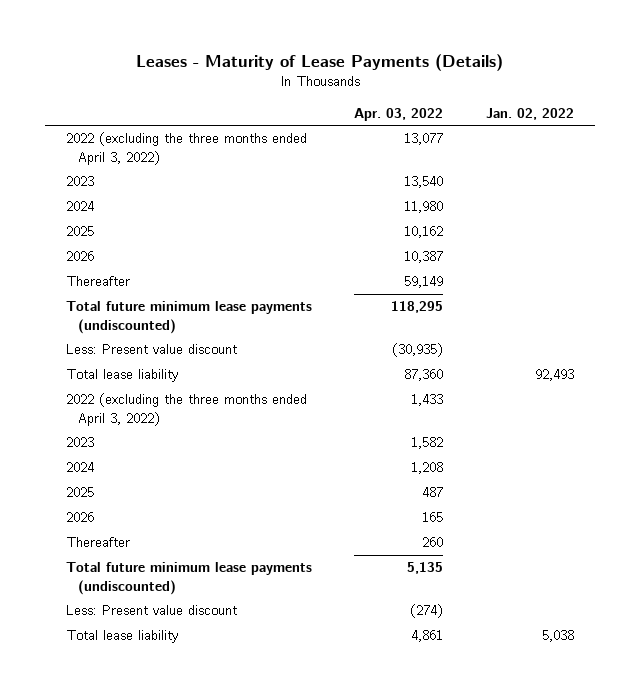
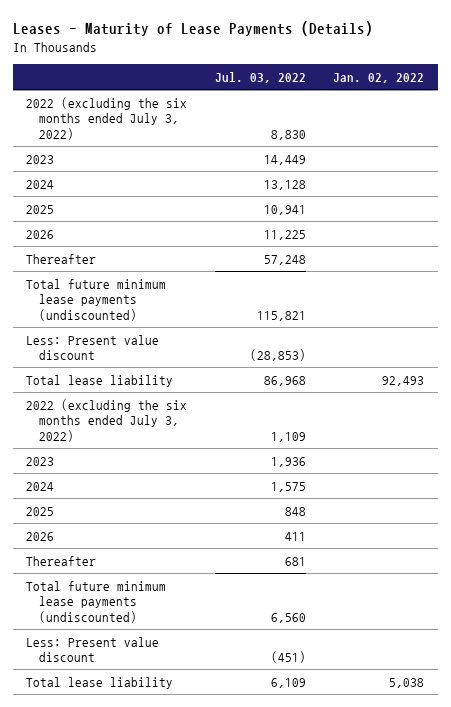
- | Apr. 03, 2022 | Jan. 02, 2022
+ | Jul. 03, 2022 | Jan. 02, 2022
- 2022 (excluding the three months ended April 3, 2022) | 13,077 |
+ 2022 (excluding the six months ended July 3, 2022) | 8,830 |
- 2022 (excluding the three months ended April 3, 2022) | 1,433 |
+ 2022 (excluding the six months ended July 3, 2022) | 1,109 |

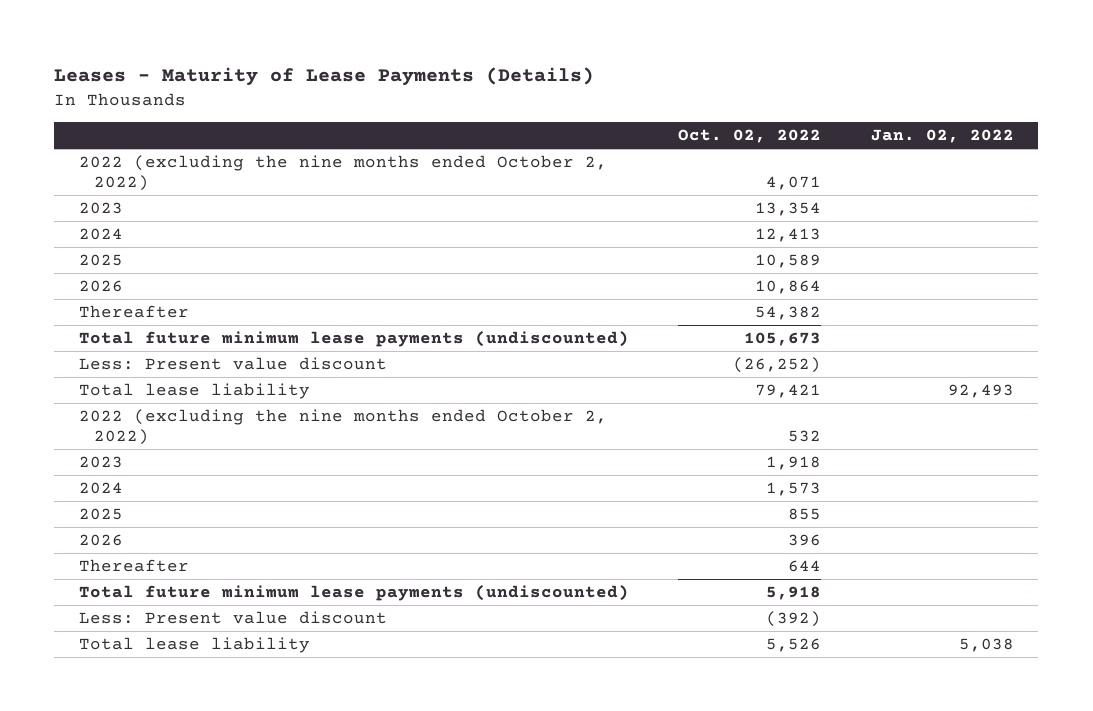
- | Jul. 03, 2022 | Jan. 02, 2022
+ | Oct. 02, 2022 | Jan. 02, 2022
- 2022 (excluding the six months ended July 3, 2022) | 8,830 |
+ 2022 (excluding the nine months ended October 2, 2022) | 4,071 |
- 2022 (excluding the six months ended July 3, 2022) | 1,109 |
+ 2022 (excluding the nine months ended October 2, 2022) | 532 |

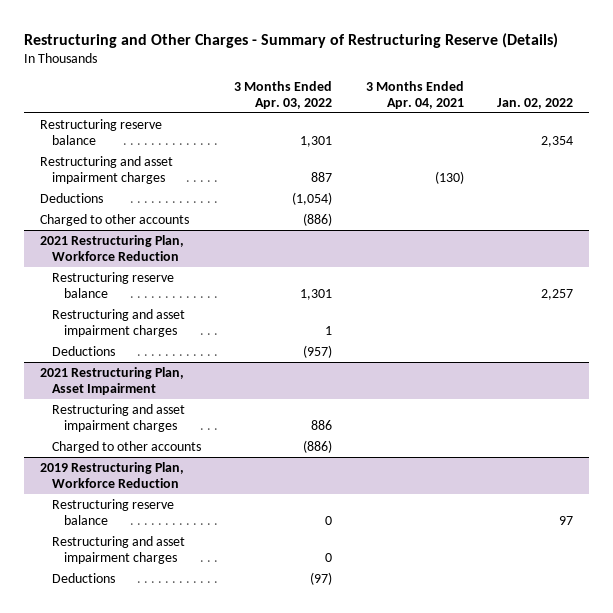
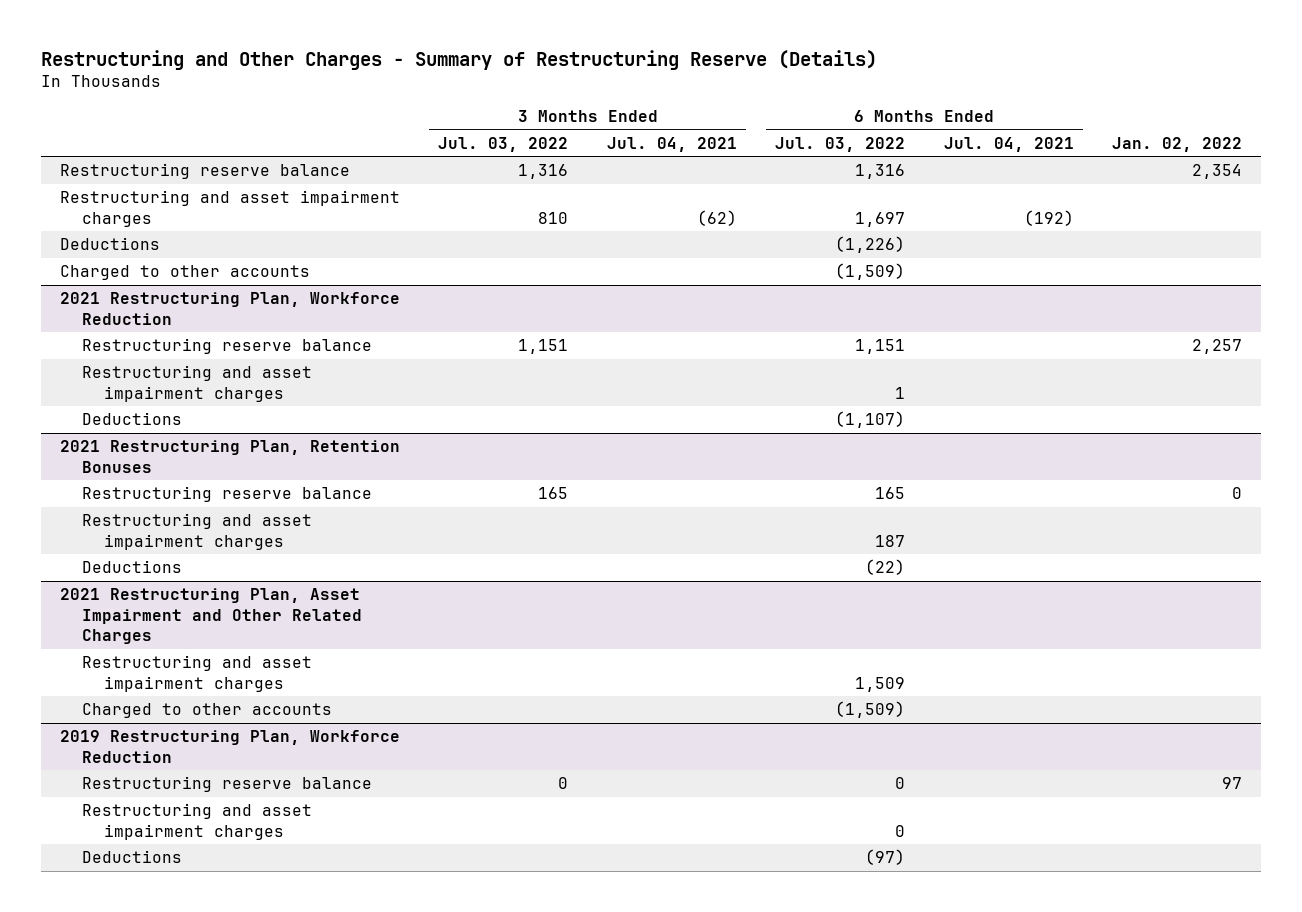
- | 3 Months Ended Apr. 03, 2022 | 3 Months Ended Apr. 04, 2021 | Jan. 02, 2022
+ | 3 Months Ended Jul. 03, 2022 | 3 Months Ended Jul. 04, 2021 | 6 Months Ended Jul. 03, 2022 | 6 Months Ended Jul. 04, 2021 | Jan. 02, 2022
- 2021 Restructuring Plan, Asset Impairment
+ 2021 Restructuring Plan, Retention Bonuses
+ Restructuring reserve balance | 165 | | 165 | | 0
+ Restructuring and asset impairment charges | | | 187 | |
+ Deductions | | | (22) | |
+ 2021 Restructuring Plan, Asset Impairment and Other Related Charges

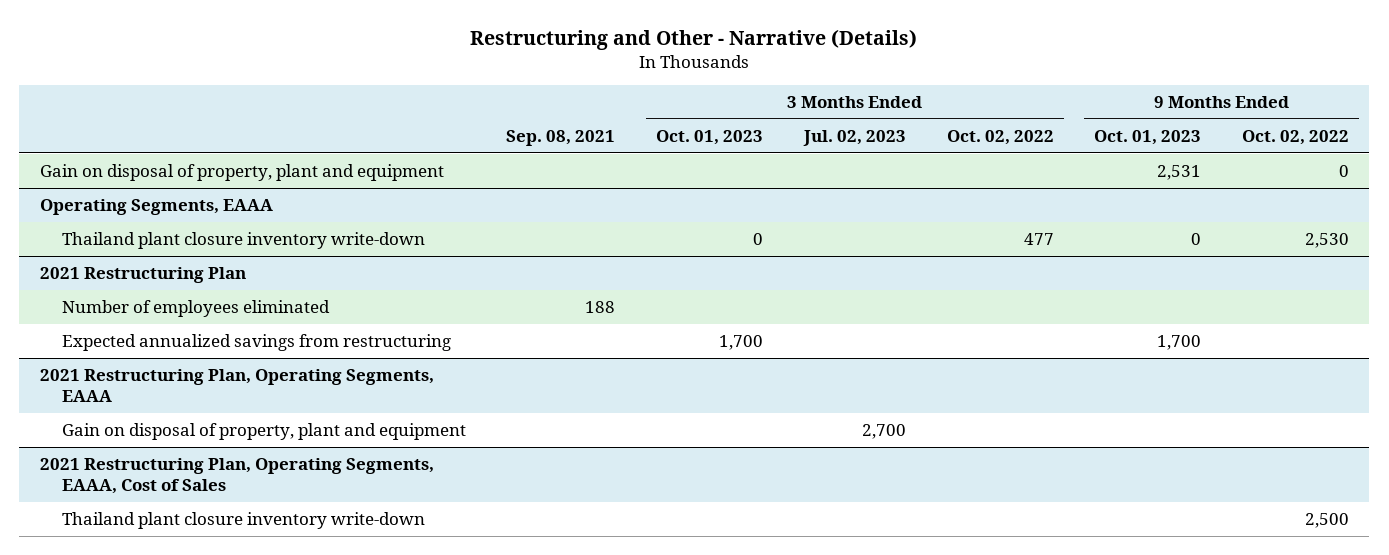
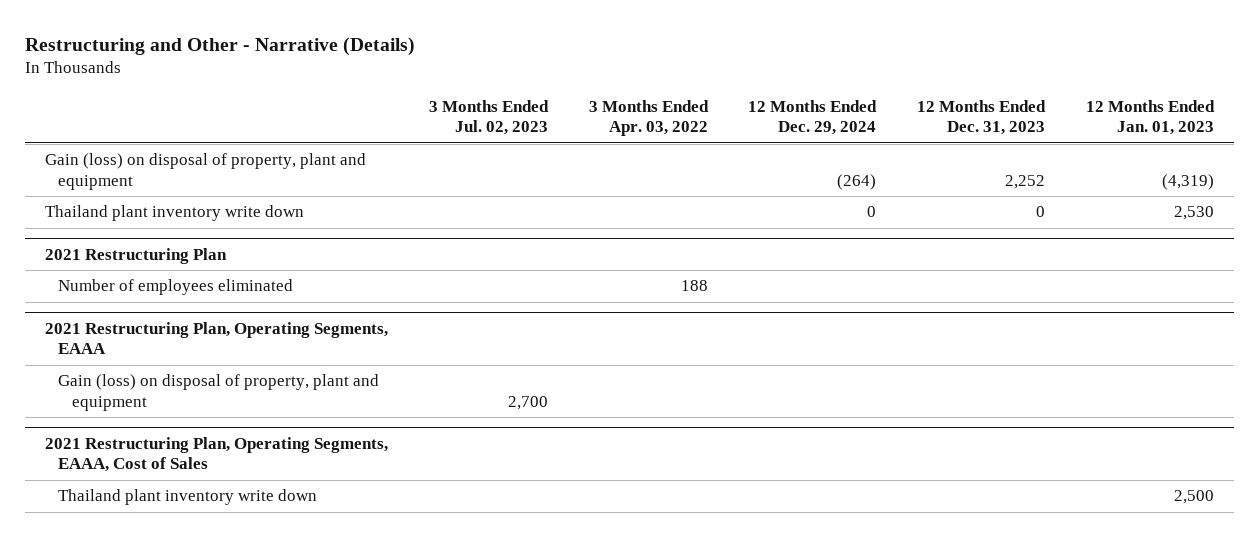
- | Sep. 08, 2021 | 3 Months Ended Oct. 01, 2023 | 3 Months Ended Jul. 02, 2023 | 3 Months Ended Oct. 02, 2022 | 9 Months Ended Oct. 01, 2023 | 9 Months Ended Oct. 02, 2022
+ | 3 Months Ended Jul. 02, 2023 | 3 Months Ended Apr. 03, 2022 | 12 Months Ended Dec. 29, 2024 | 12 Months Ended Dec. 31, 2023 | 12 Months Ended Jan. 01, 2023
- Gain on disposal of property, plant and equipment | | | | | 2,531 | 0
- Operating Segments, EAAA
- Thailand plant closure inventory write-down | | 0 | | 477 | 0 | 2,530
+ Gain (loss) on disposal of property, plant and equipment | | | (264) | 2,252 | (4,319)
+ Thailand plant inventory write down | | | 0 | 0 | 2,530
@ 2021 Restructuring Plan
- Expected annualized savings from restructuring | | 1,700 | | | 1,700 |
@ 2021 Restructuring Plan, Operating Segments, EAAA
- Gain on disposal of property, plant and equipment | | | 2,700 | | |
+ Gain (loss) on disposal of property, plant and equipment | 2,700 | | | |
@ 2021 Restructuring Plan, Operating Segments, EAAA, Cost of Sales
- Thailand plant closure inventory write-down | | | | | | 2,500
+ Thailand plant inventory write down | | | | | 2,500

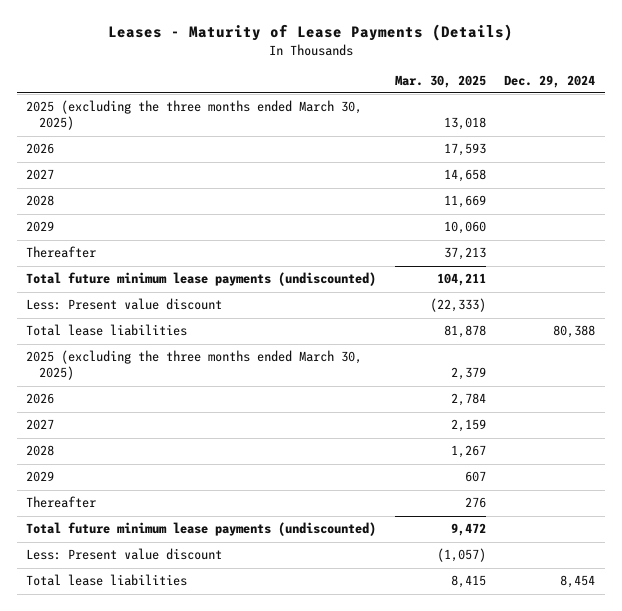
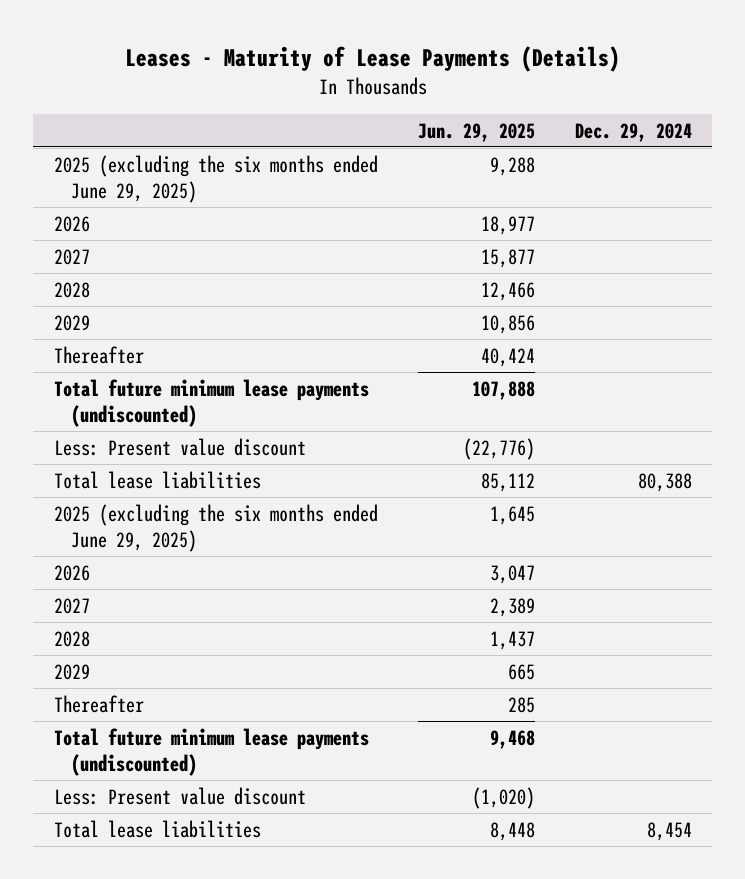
- | Mar. 30, 2025 | Dec. 29, 2024
+ | Jun. 29, 2025 | Dec. 29, 2024
- 2025 (excluding the three months ended March 30, 2025) | 13,018 |
+ 2025 (excluding the six months ended June 29, 2025) | 9,288 |
- 2025 (excluding the three months ended March 30, 2025) | 2,379 |
+ 2025 (excluding the six months ended June 29, 2025) | 1,645 |

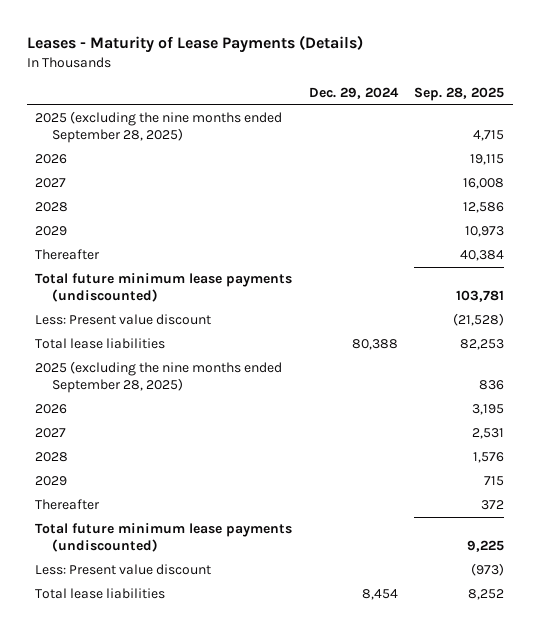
- | Jun. 29, 2025 | Dec. 29, 2024
+ | Dec. 29, 2024 | Sep. 28, 2025
- 2025 (excluding the six months ended June 29, 2025) | 9,288 |
+ 2025 (excluding the nine months ended September 28, 2025) | | 4,715
- 2025 (excluding the six months ended June 29, 2025) | 1,645 |
+ 2025 (excluding the nine months ended September 28, 2025) | | 836

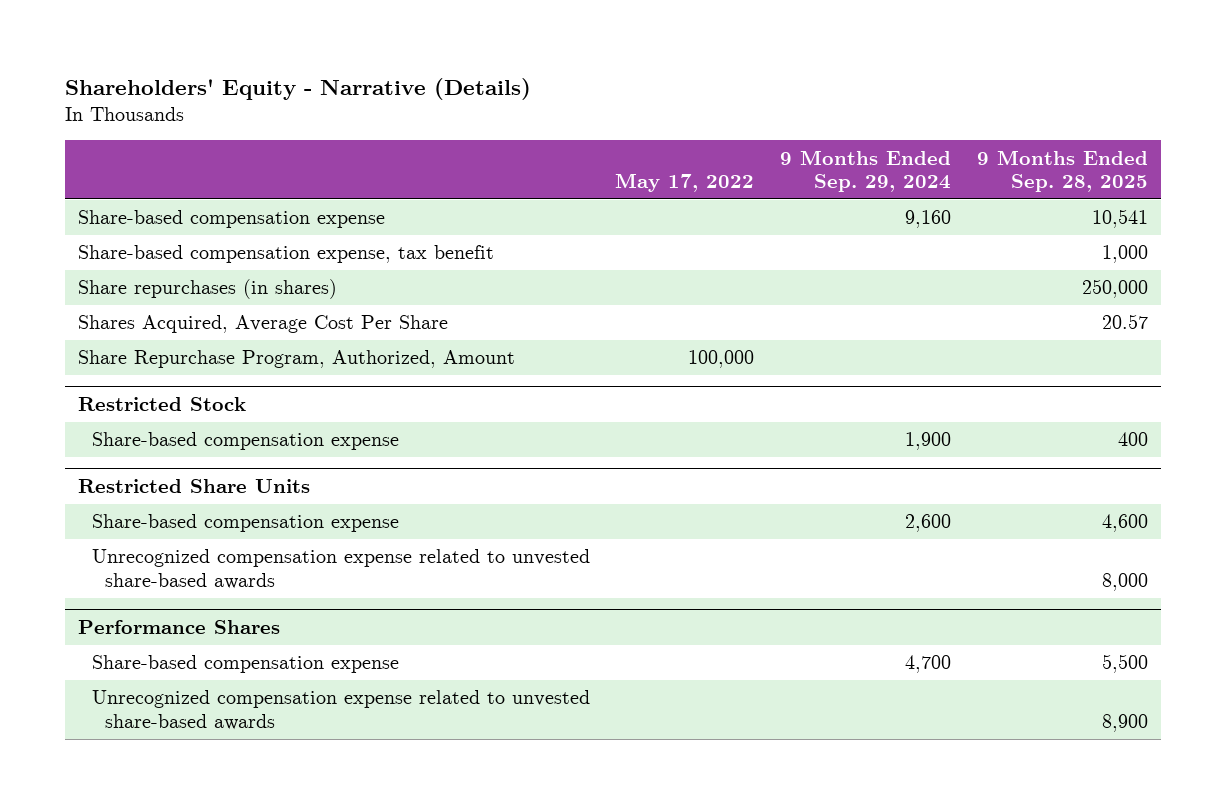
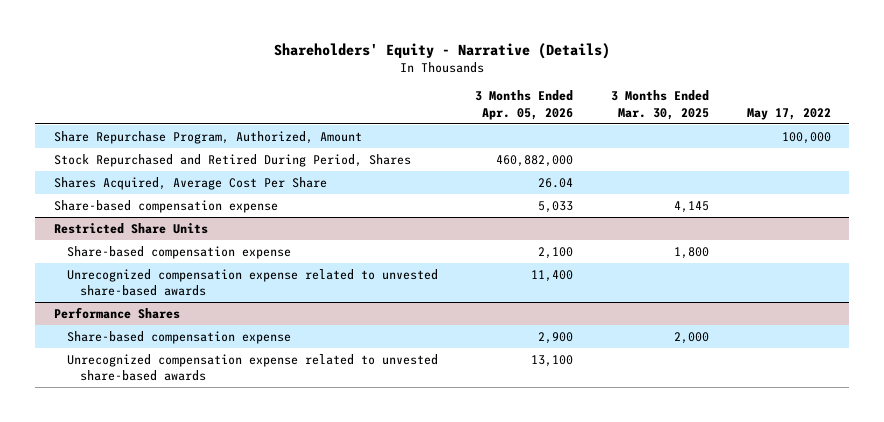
- | May 17, 2022 | 9 Months Ended Sep. 29, 2024 | 9 Months Ended Sep. 28, 2025
+ | 3 Months Ended Apr. 05, 2026 | 3 Months Ended Mar. 30, 2025 | May 17, 2022
- Share-based compensation expense, tax benefit | | | 1,000
- Share repurchases (in shares) | | | 250,000
- Restricted Stock
- Share-based compensation expense | | 1,900 | 400
+ Stock Repurchased and Retired During Period, Shares | 460,882,000 | |
moved down: Shares Acquired, Average Cost Per Share | 26.04 | |
moved down: Share-based compensation expense | 5,033 | 4,145 |

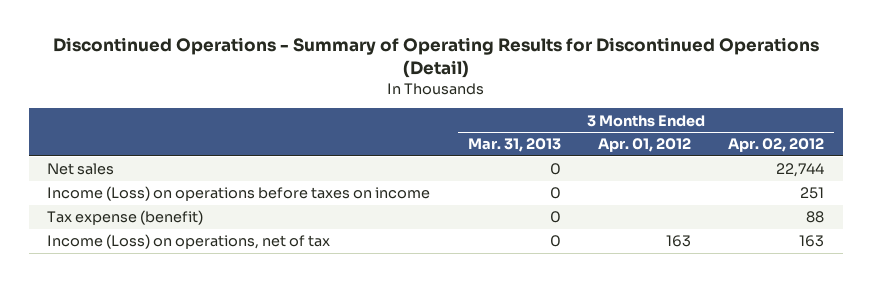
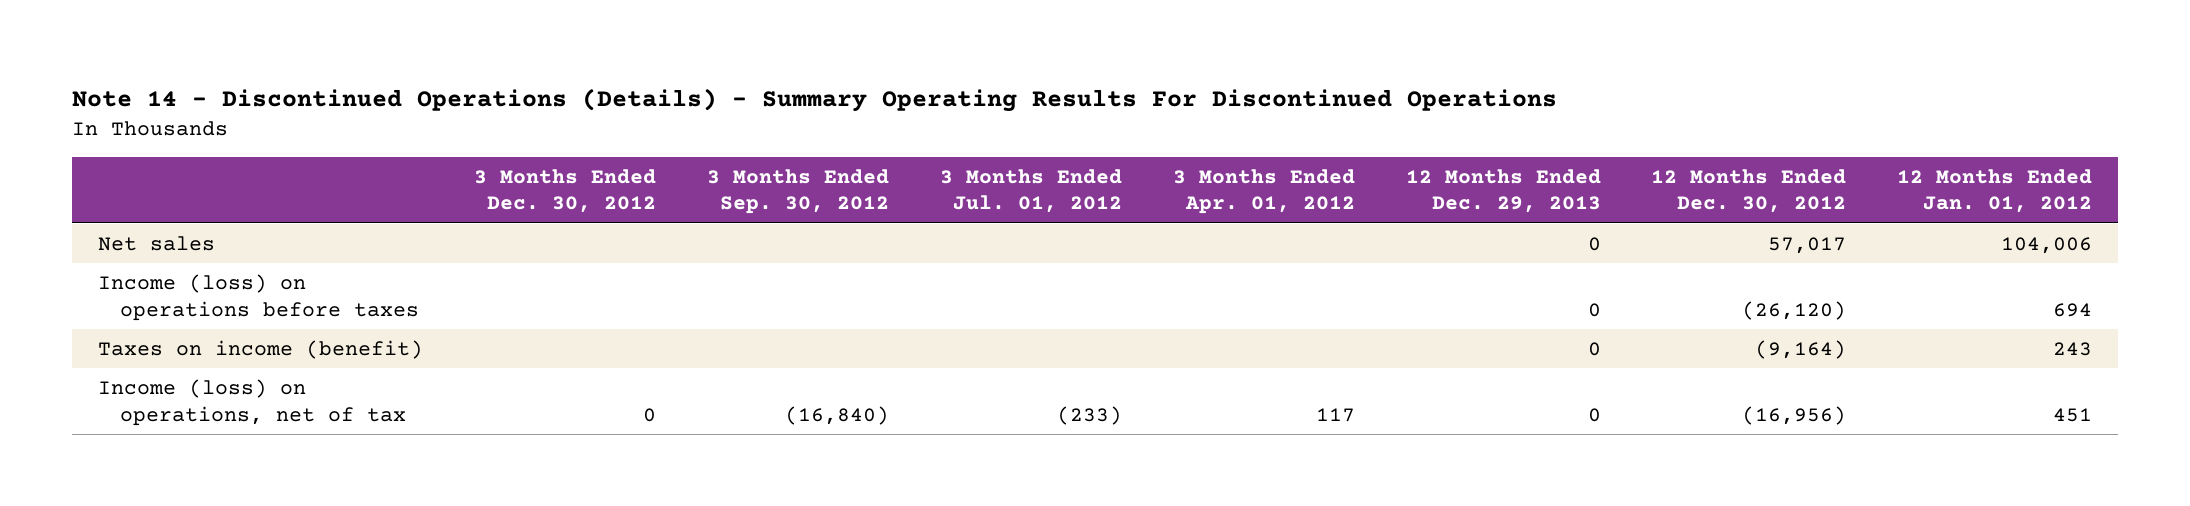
- Discontinued Operations - Summary of Operating Results for Discontinued Operations (Detail)
+ Note 14 - Discontinued Operations (Details) - Summary Operating Results For Discontinued Operations
- | 3 Months Ended Mar. 31, 2013 | 3 Months Ended Apr. 01, 2012 | 3 Months Ended Apr. 02, 2012
+ | 3 Months Ended Dec. 30, 2012 | 3 Months Ended Sep. 30, 2012 | 3 Months Ended Jul. 01, 2012 | 3 Months Ended Apr. 01, 2012 | 12 Months Ended Dec. 29, 2013 | 12 Months Ended Dec. 30, 2012 | 12 Months Ended Jan. 01, 2012
- Income (Loss) on operations before taxes on income | 0 | | 251
- Tax expense (benefit) | 0 | | 88
- Income (Loss) on operations, net of tax | 0 | 163 | 163
+ Income (loss) on operations before taxes | | | | | 0 | (26,120) | 694
+ Taxes on income (benefit) | | | | | 0 | (9,164) | 243
+ Income (loss) on operations, net of tax | 0 | (16,840) | (233) | 117 | 0 | (16,956) | 451

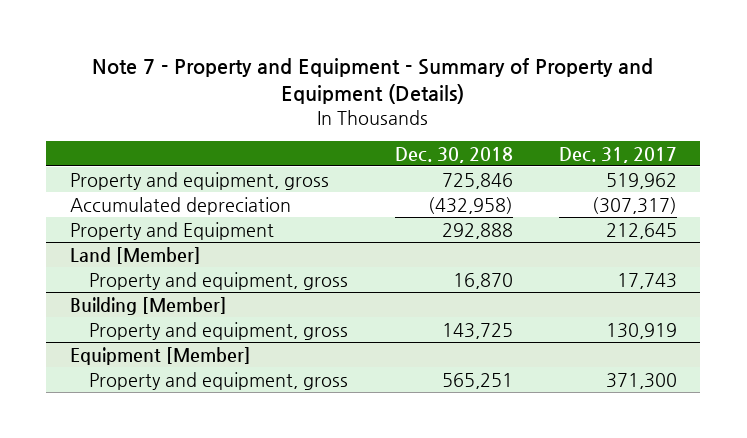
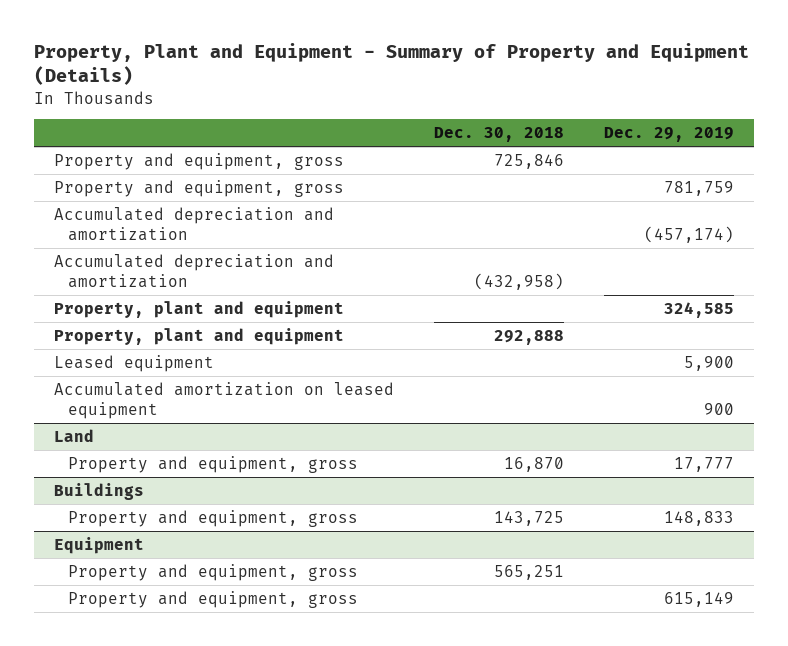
- Note 7 - Property and Equipment - Summary of Property and Equipment (Details)
+ Property, Plant and Equipment - Summary of Property and Equipment (Details)
- | Dec. 30, 2018 | Dec. 31, 2017
+ | Dec. 30, 2018 | Dec. 29, 2019
- Accumulated depreciation | (432,958) | (307,317)
- Property and Equipment | 292,888 | 212,645
- Land [Member]
+ Property and equipment, gross | | 781,759
+ Accumulated depreciation and amortization | | (457,174)
+ Accumulated depreciation and amortization | (432,958) |
+ Property, plant and equipment | | 324,585
+ Property, plant and equipment | 292,888 |
+ Leased equipment | | 5,900
+ Accumulated amortization on leased equipment | | 900
+ Land
- Building [Member]
+ Buildings
- Equipment [Member]
+ Equipment
+ Property and equipment, gross | | 615,149

